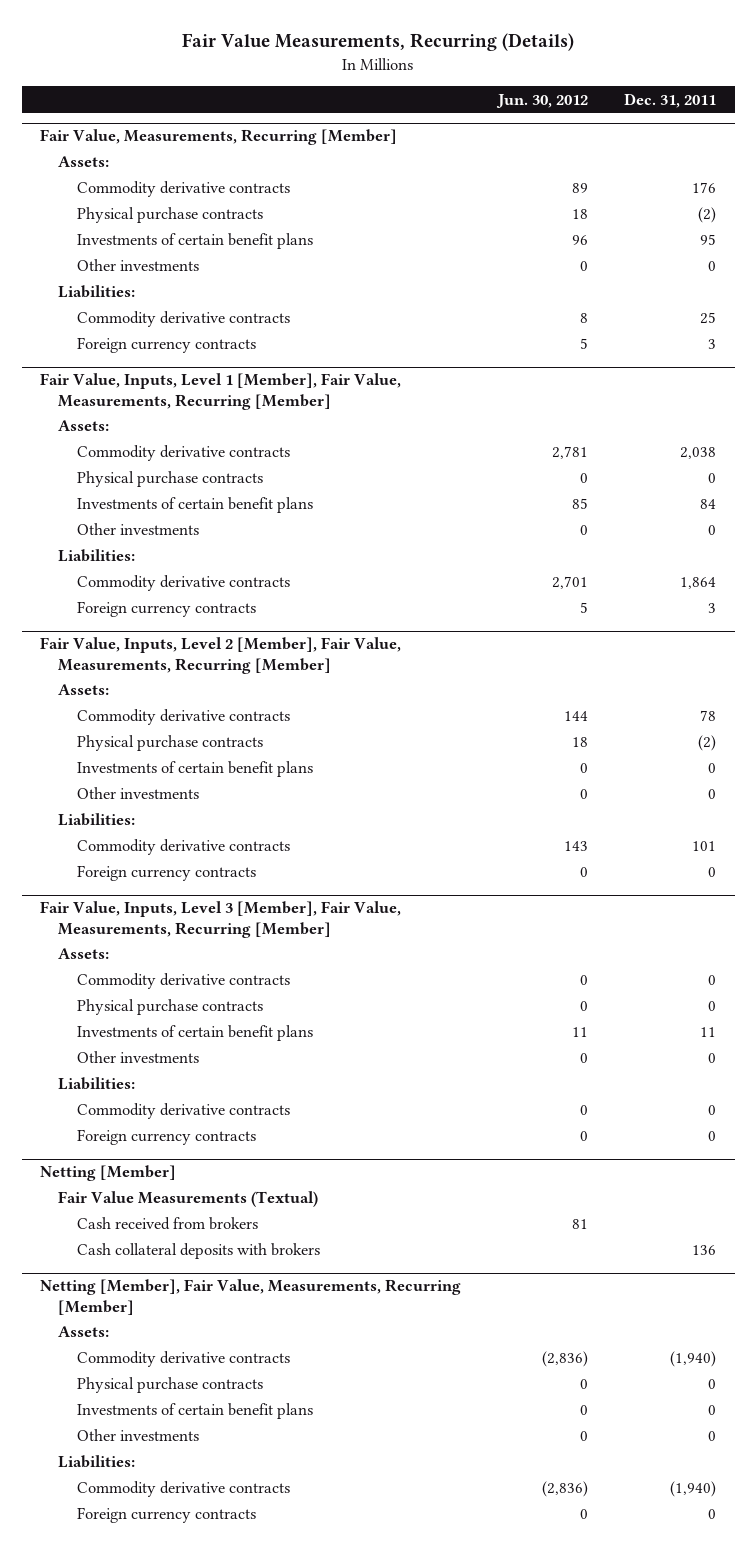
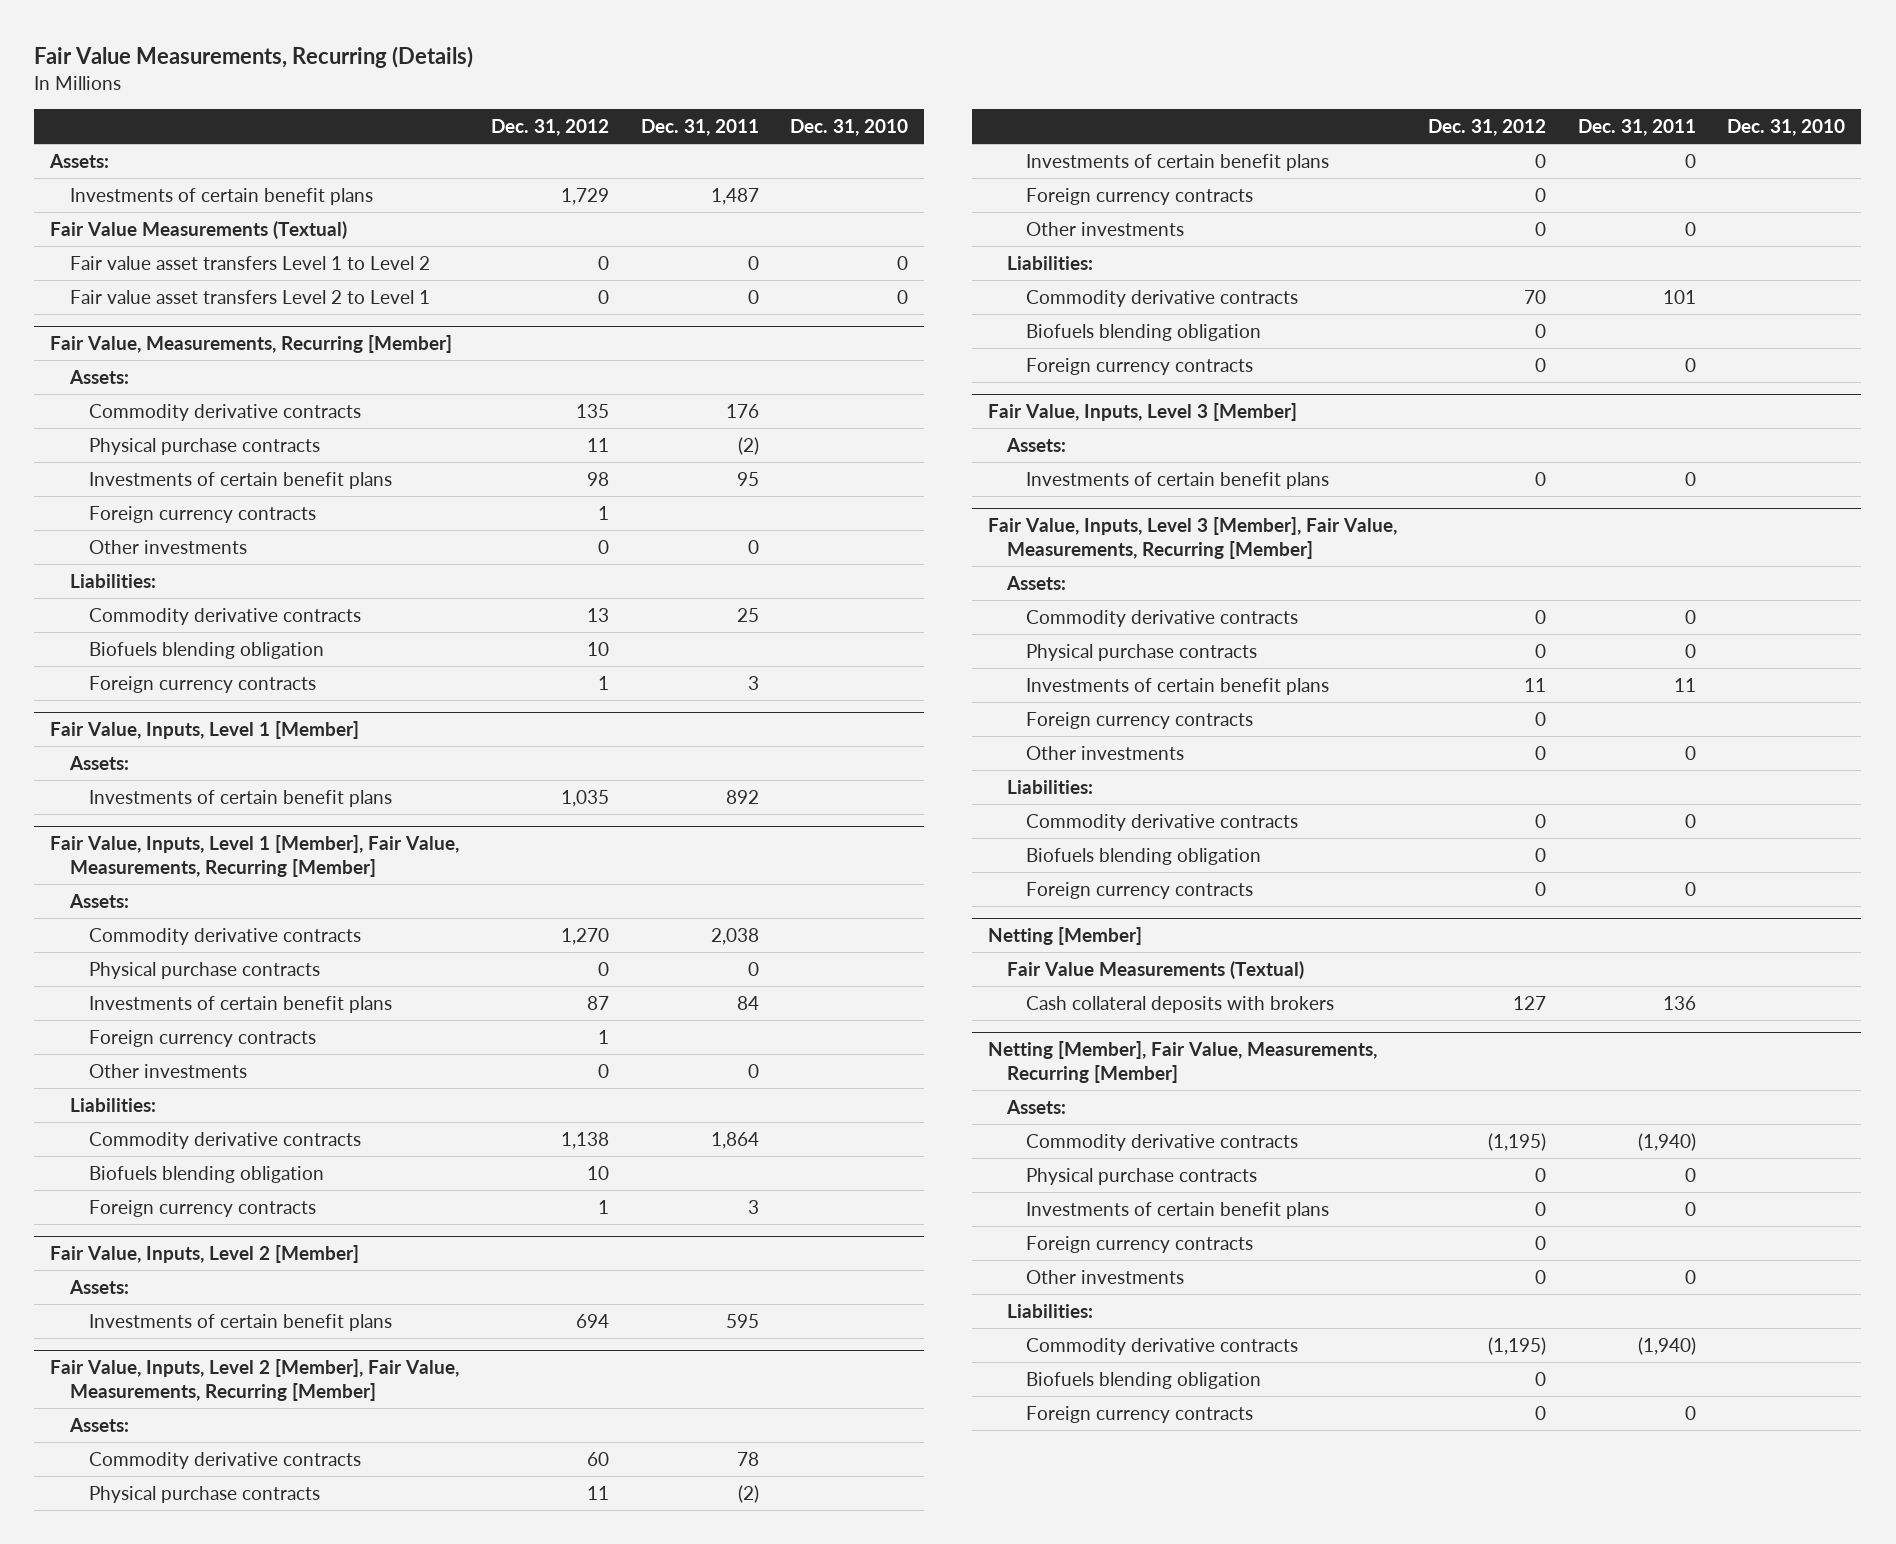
- | Jun. 30, 2012 | Dec. 31, 2011
+ | Dec. 31, 2012 | Dec. 31, 2011 | Dec. 31, 2010
+ Assets:
+ Investments of certain benefit plans | 1,729 | 1,487 |
+ Fair Value Measurements (Textual)
+ Fair value asset transfers Level 1 to Level 2 | 0 | 0 | 0
+ Fair value asset transfers Level 2 to Level 1 | 0 | 0 | 0
@ Fair Value, Measurements, Recurring [Member]
+ Foreign currency contracts | 1 | |
+ Biofuels blending obligation | 10 | |
+ Fair Value, Inputs, Level 1 [Member]
+ Assets:
+ Investments of certain benefit plans | 1,035 | 892 |
@ Fair Value, Inputs, Level 1 [Member], Fair Value, Measurements, Recurring [Member]
+ Foreign currency contracts | 1 | |
+ Biofuels blending obligation | 10 | |
+ Fair Value, Inputs, Level 2 [Member]
+ Assets:
+ Investments of certain benefit plans | 694 | 595 |
@ Fair Value, Inputs, Level 2 [Member], Fair Value, Measurements, Recurring [Member]
+ Foreign currency contracts | 0 | |
+ Biofuels blending obligation | 0 | |
+ Fair Value, Inputs, Level 3 [Member]
+ Assets:
+ Investments of certain benefit plans | 0 | 0 |
@ Fair Value, Inputs, Level 3 [Member], Fair Value, Measurements, Recurring [Member]
+ Foreign currency contracts | 0 | |
+ Biofuels blending obligation | 0 | |
@ Netting [Member]
- Cash received from brokers | 81 |
@ Netting [Member], Fair Value, Measurements, Recurring [Member]
+ Foreign currency contracts | 0 | |
+ Biofuels blending obligation | 0 | |

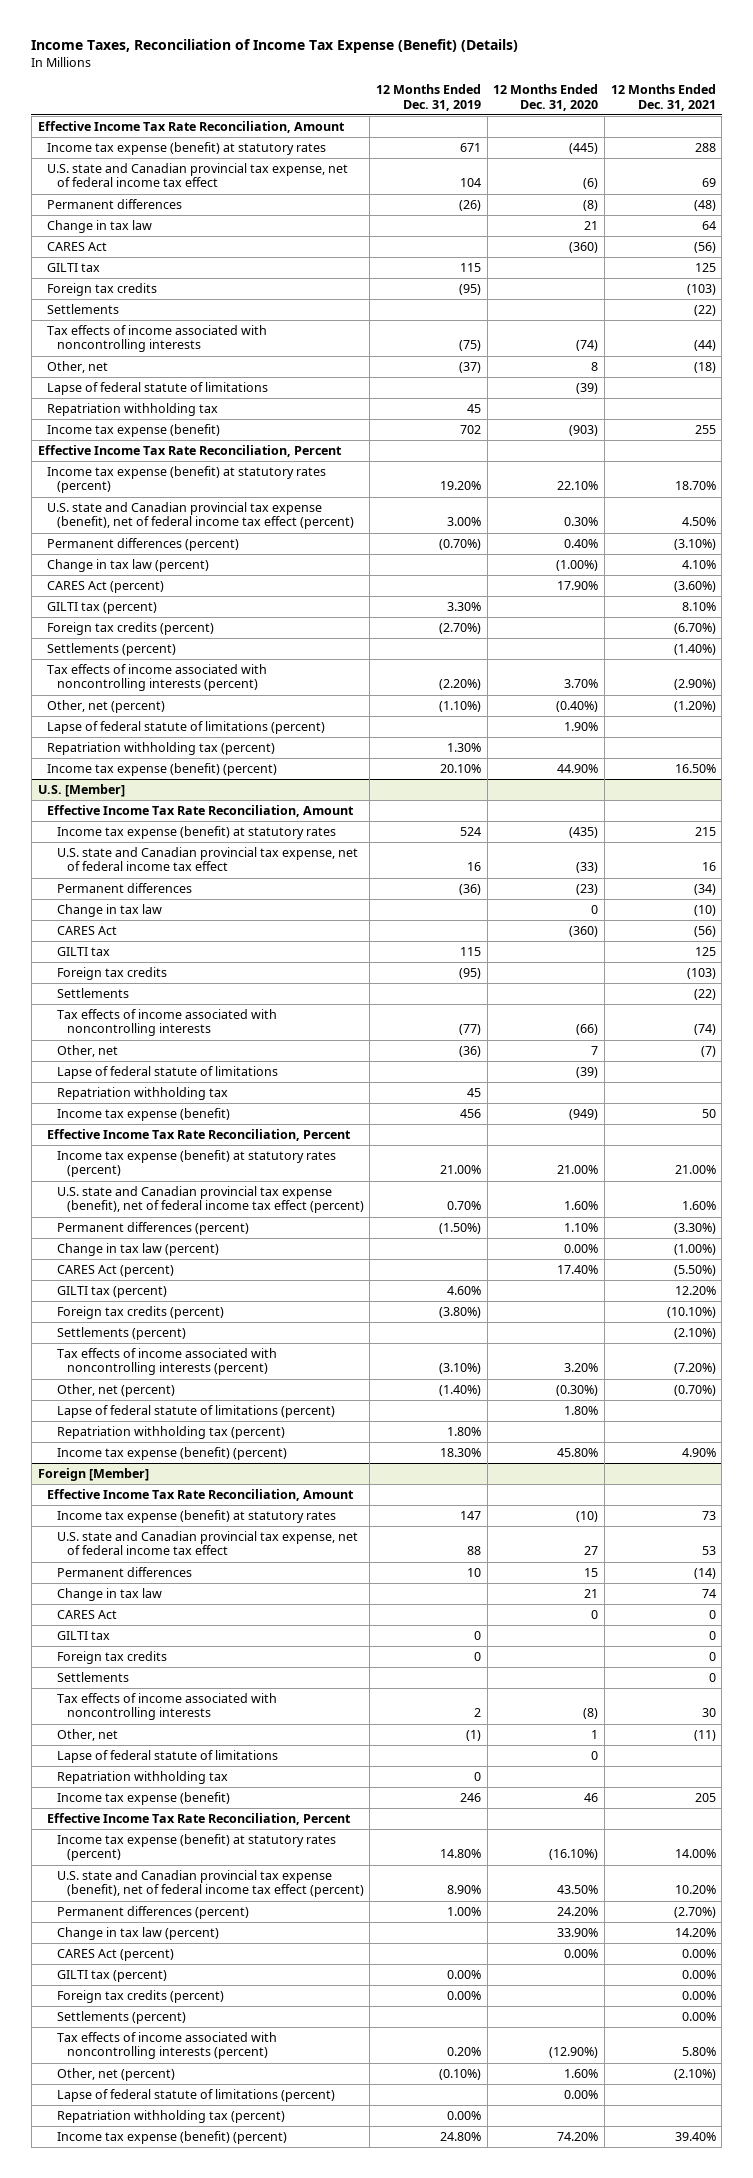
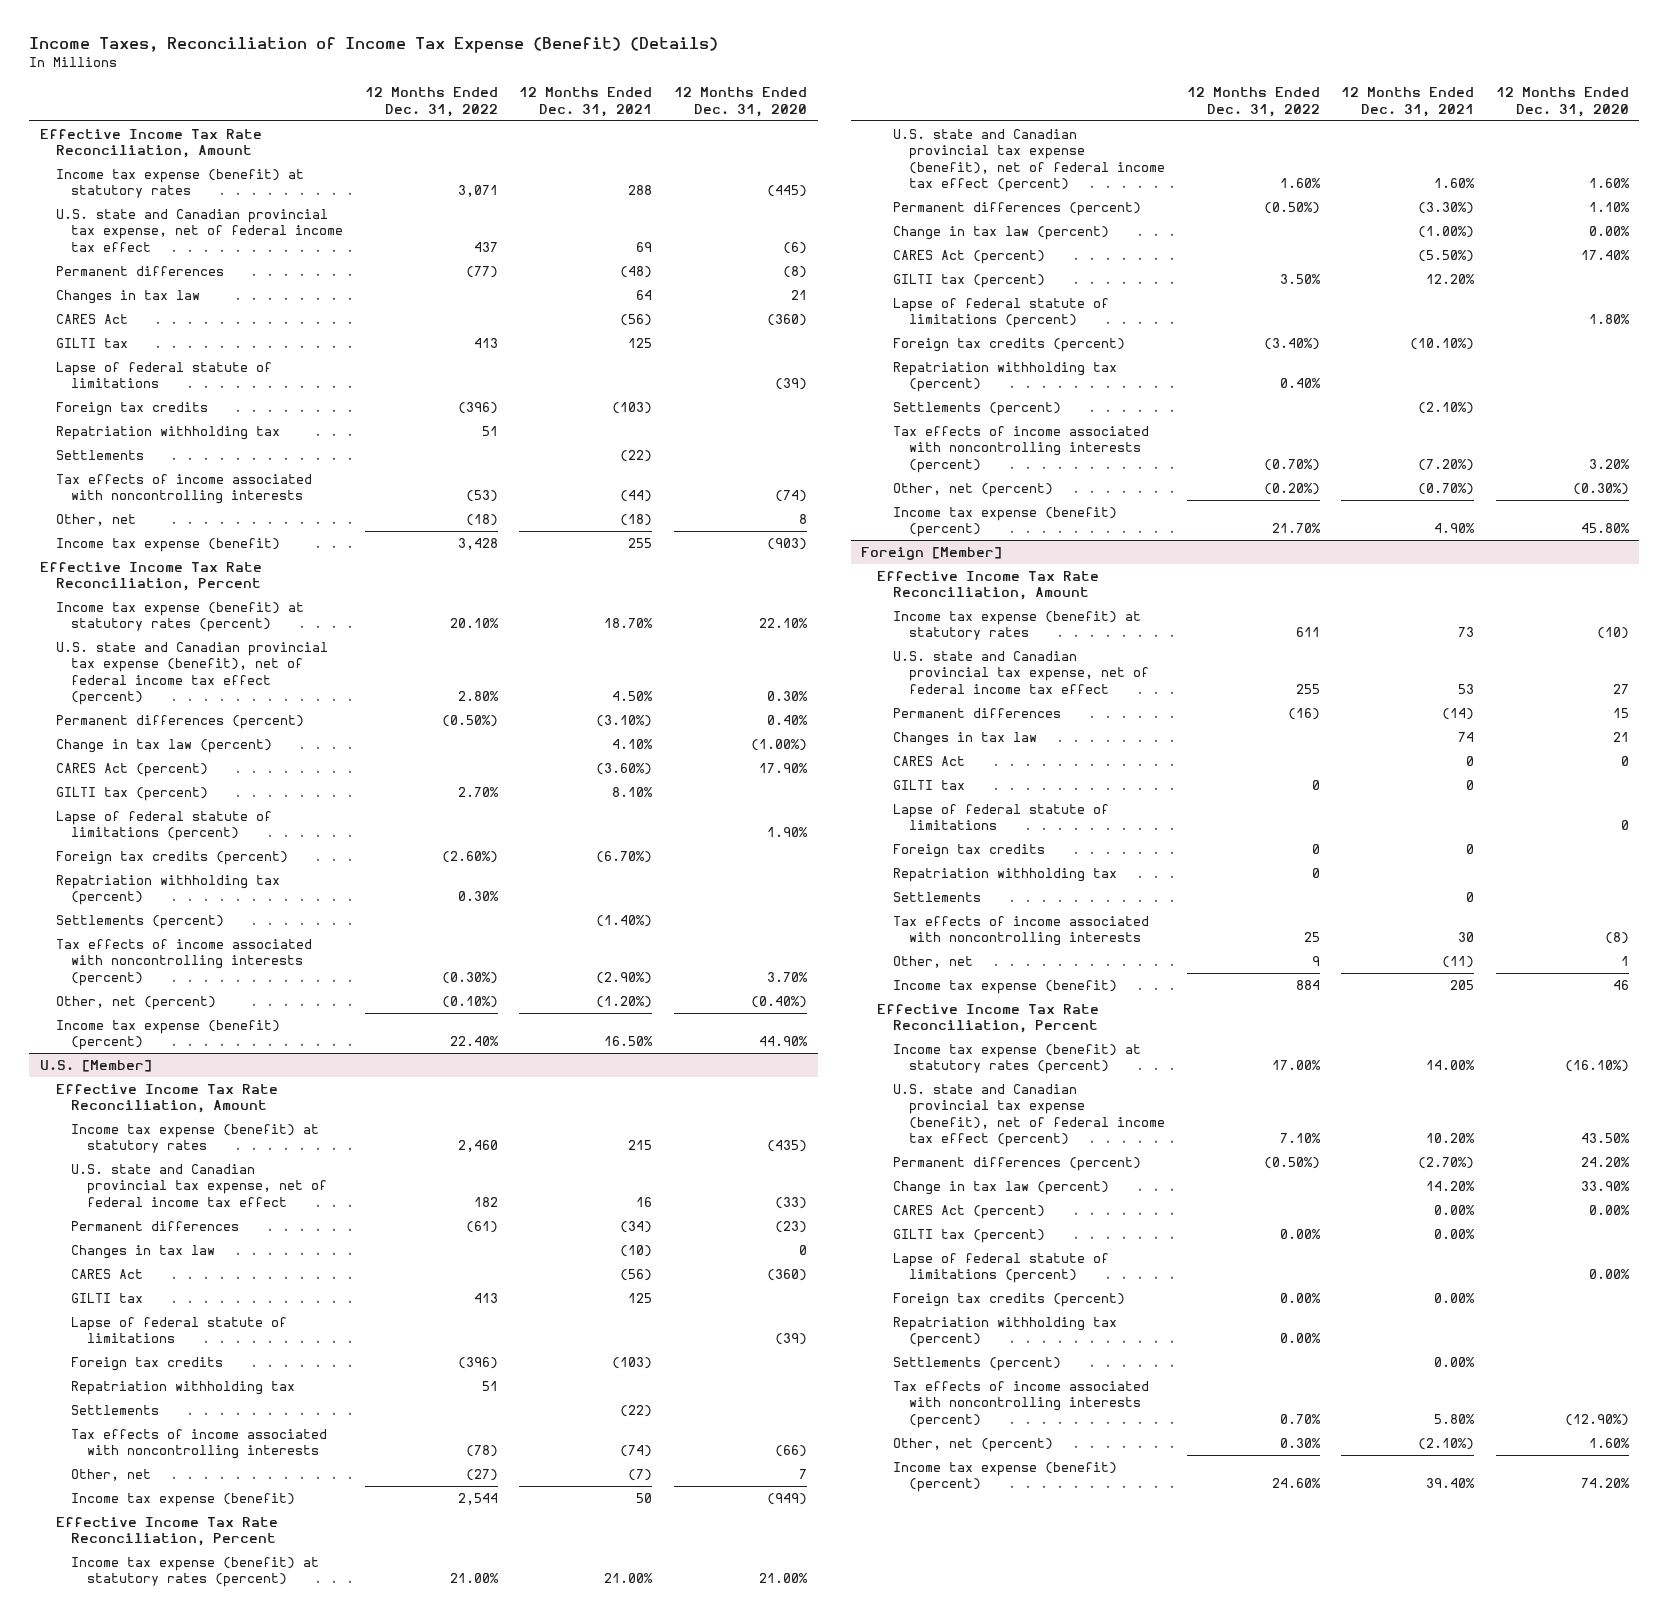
- | 12 Months Ended Dec. 31, 2019 | 12 Months Ended Dec. 31, 2020 | 12 Months Ended Dec. 31, 2021
+ | 12 Months Ended Dec. 31, 2022 | 12 Months Ended Dec. 31, 2021 | 12 Months Ended Dec. 31, 2020
- Change in tax law | | 21 | 64
+ Changes in tax law | | 64 | 21
moved up: Lapse of federal statute of limitations | | | (39)
moved up: Repatriation withholding tax | 51 | |
moved up: Lapse of federal statute of limitations (percent) | | | 1.90%
moved up: Repatriation withholding tax (percent) | 0.30% | |
@ U.S. [Member]
- Change in tax law | | 0 | (10)
+ Changes in tax law | | (10) | 0
moved up: Lapse of federal statute of limitations | | | (39)
moved up: Repatriation withholding tax | 51 | |
moved up: Lapse of federal statute of limitations (percent) | | | 1.80%
moved up: Repatriation withholding tax (percent) | 0.40% | |
@ Foreign [Member]
- Change in tax law | | 21 | 74
+ Changes in tax law | | 74 | 21
moved up: Lapse of federal statute of limitations | | | 0
moved up: Repatriation withholding tax | 0 | |
moved up: Lapse of federal statute of limitations (percent) | | | 0.00%
moved up: Repatriation withholding tax (percent) | 0.00% | |

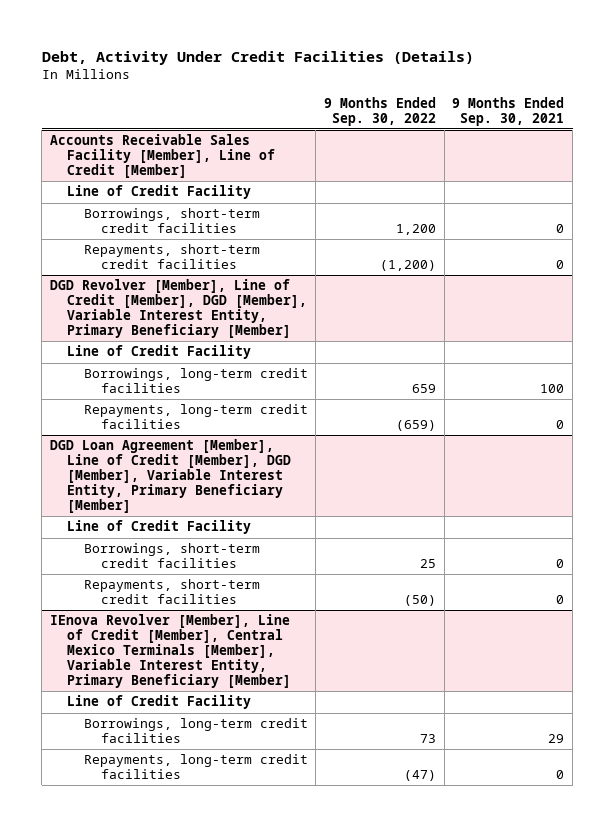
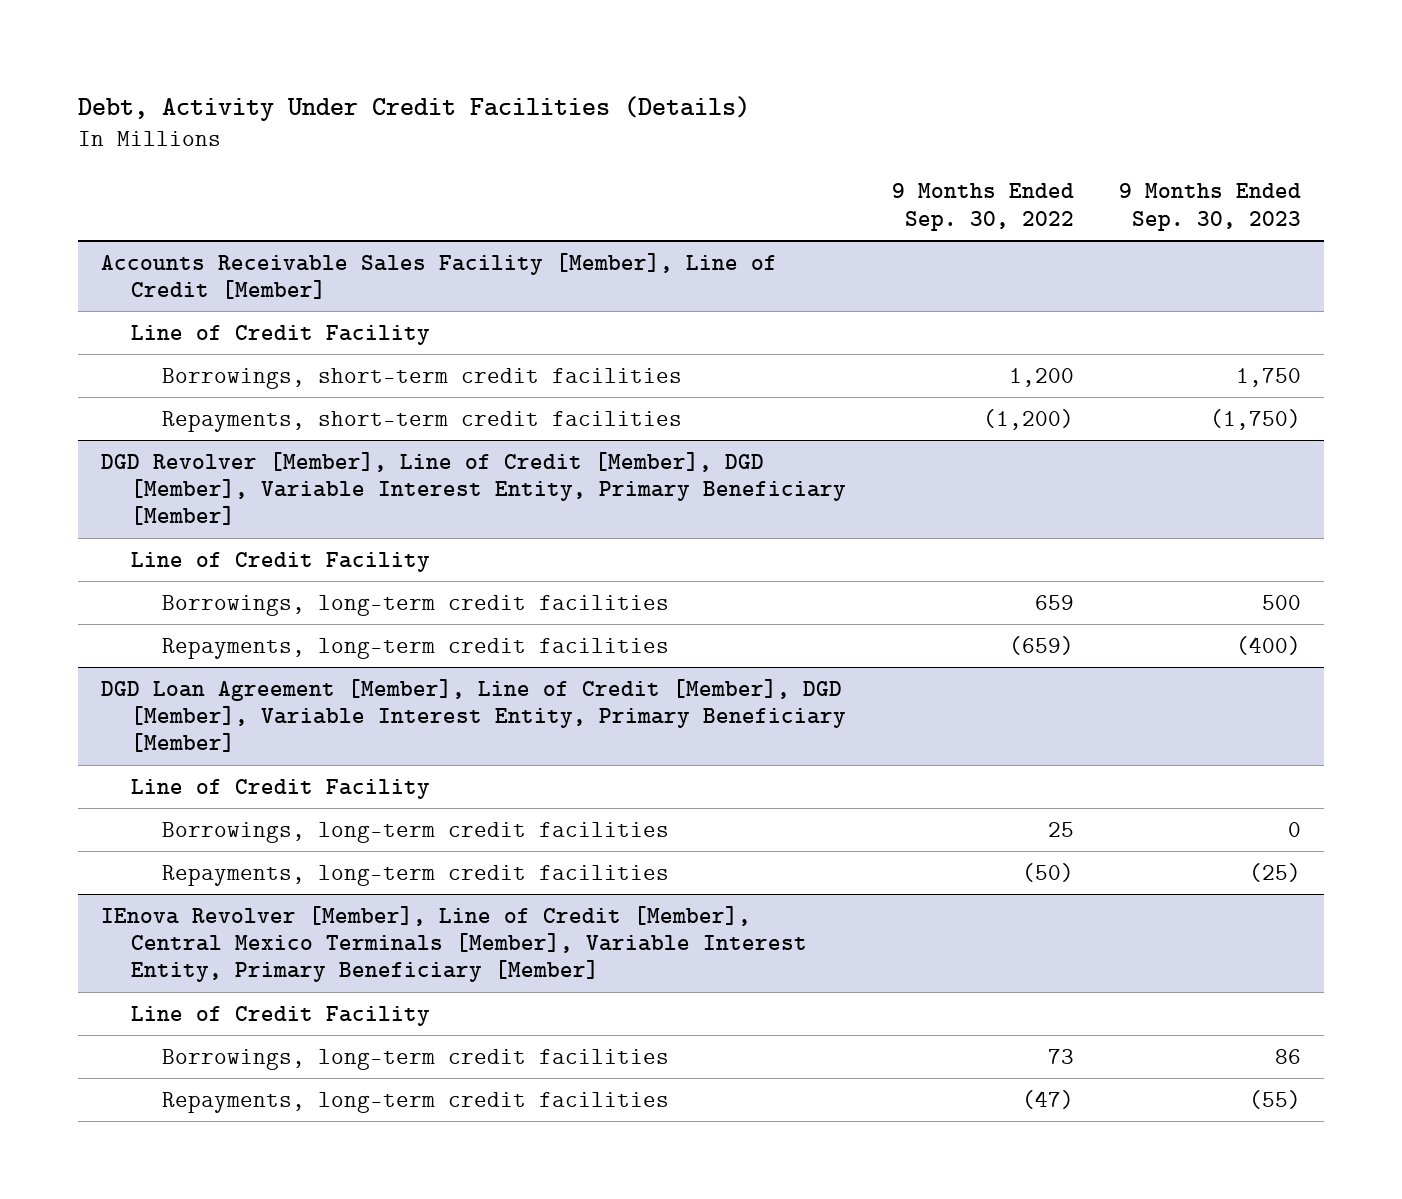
- | 9 Months Ended Sep. 30, 2022 | 9 Months Ended Sep. 30, 2021
+ | 9 Months Ended Sep. 30, 2022 | 9 Months Ended Sep. 30, 2023
@ DGD Loan Agreement [Member], Line of Credit [Member], DGD [Member], Variable Interest Entity, Primary Beneficiary [Member]
- Borrowings, short-term credit facilities | 25 | 0
- Repayments, short-term credit facilities | (50) | 0
+ Borrowings, long-term credit facilities | 25 | 0
+ Repayments, long-term credit facilities | (50) | (25)

